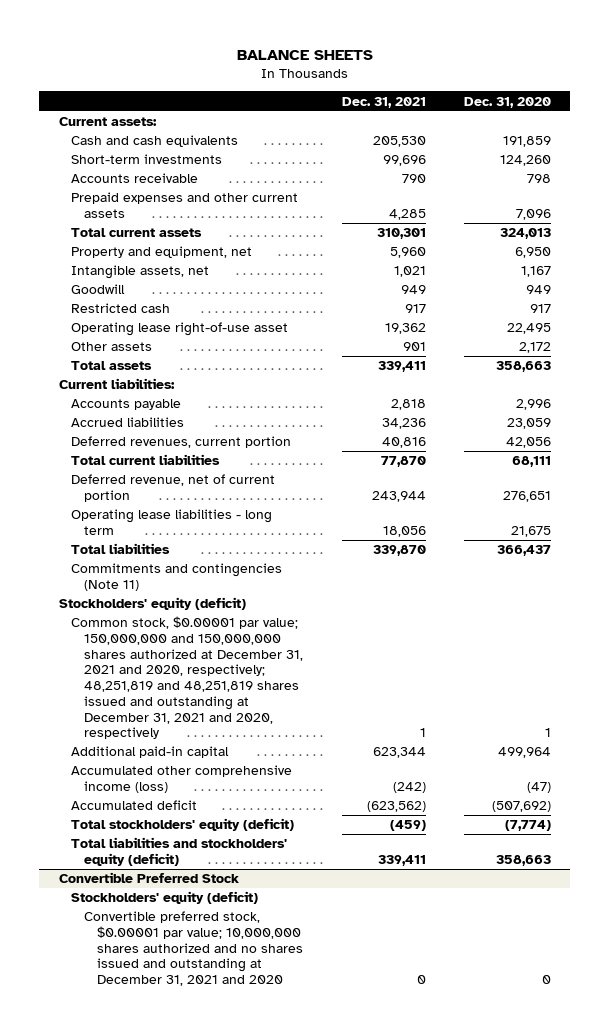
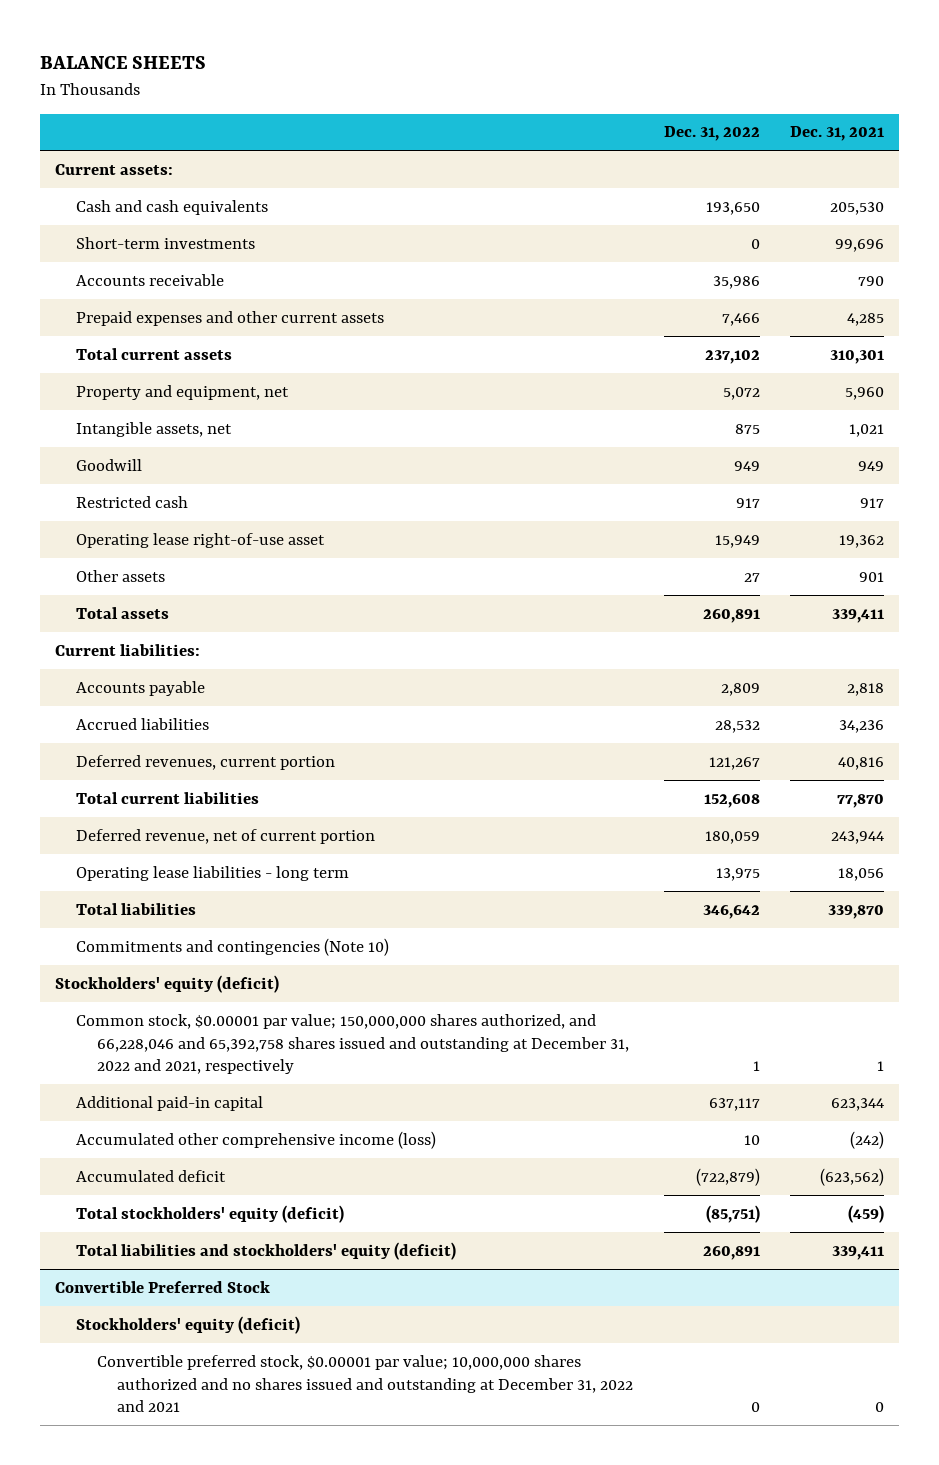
- | Dec. 31, 2021 | Dec. 31, 2020
+ | Dec. 31, 2022 | Dec. 31, 2021
- Commitments and contingencies (Note 11)
+ Commitments and contingencies (Note 10)
- Common stock, $0.00001 par value; 150,000,000 and 150,000,000 shares authorized at December 31, 2021 and 2020, respectively; 48,251,819 and 48,251,819 shares issued and outstanding at December 31, 2021 and 2020, respectively | 1 | 1
+ Common stock, $0.00001 par value; 150,000,000 shares authorized, and 66,228,046 and 65,392,758 shares issued and outstanding at December 31, 2022 and 2021, respectively | 1 | 1
@ Convertible Preferred Stock
- Convertible preferred stock, $0.00001 par value; 10,000,000 shares authorized and no shares issued and outstanding at December 31, 2021 and 2020 | 0 | 0
+ Convertible preferred stock, $0.00001 par value; 10,000,000 shares authorized and no shares issued and outstanding at December 31, 2022 and 2021 | 0 | 0

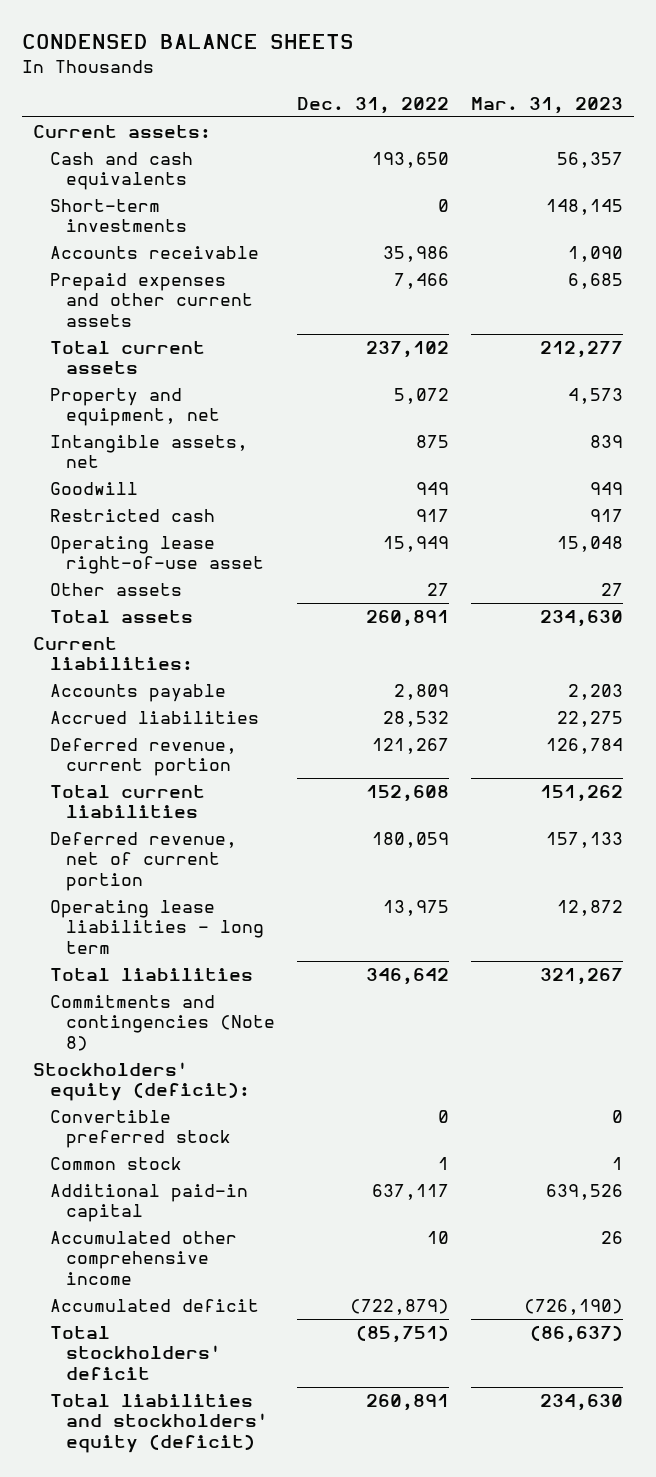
- BALANCE SHEETS
+ CONDENSED BALANCE SHEETS
- | Dec. 31, 2022 | Dec. 31, 2021
+ | Dec. 31, 2022 | Mar. 31, 2023
- Deferred revenues, current portion | 121,267 | 40,816
+ Deferred revenue, current portion | 121,267 | 126,784
- Commitments and contingencies (Note 10)
- Stockholders' equity (deficit)
- Common stock, $0.00001 par value; 150,000,000 shares authorized, and 66,228,046 and 65,392,758 shares issued and outstanding at December 31, 2022 and 2021, respectively | 1 | 1
+ Commitments and contingencies (Note 8)
+ Stockholders' equity (deficit):
+ Convertible preferred stock | 0 | 0
+ Common stock | 1 | 1
- Accumulated other comprehensive income (loss) | 10 | (242)
+ Accumulated other comprehensive income | 10 | 26
- Total stockholders' equity (deficit) | (85,751) | (459)
+ Total stockholders' deficit | (85,751) | (86,637)
- Convertible Preferred Stock
- Stockholders' equity (deficit)
- Convertible preferred stock, $0.00001 par value; 10,000,000 shares authorized and no shares issued and outstanding at December 31, 2022 and 2021 | 0 | 0

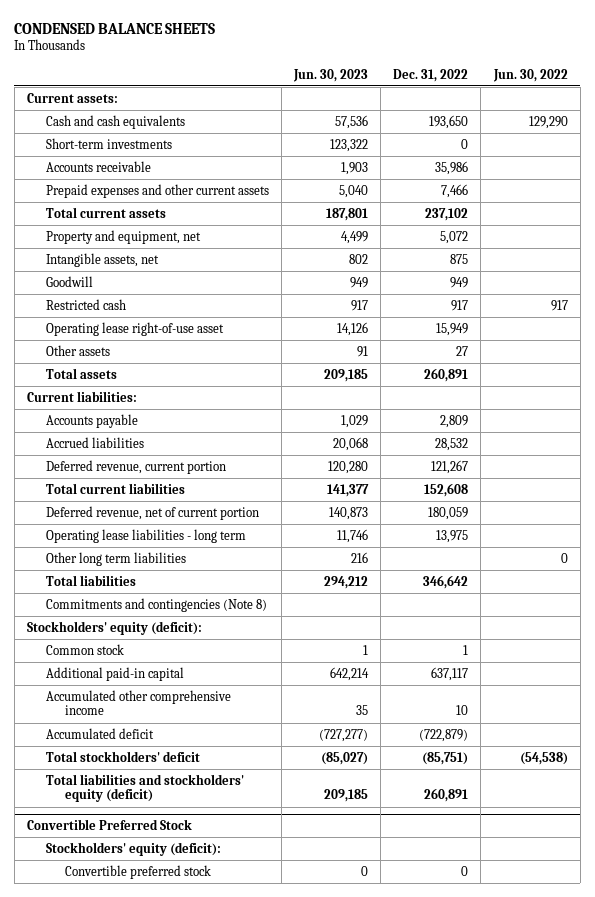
- | Dec. 31, 2022 | Mar. 31, 2023
+ | Jun. 30, 2023 | Dec. 31, 2022 | Jun. 30, 2022
+ Other long term liabilities | 216 | | 0
- Convertible preferred stock | 0 | 0
+ Convertible Preferred Stock
+ Stockholders' equity (deficit):
+ Convertible preferred stock | 0 | 0 |

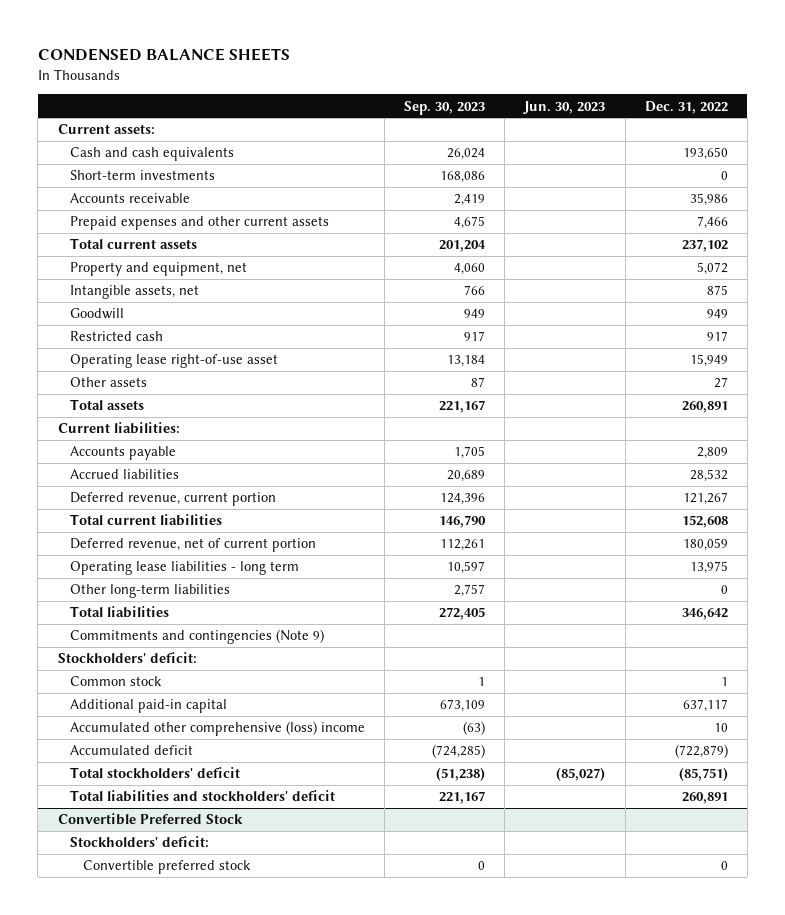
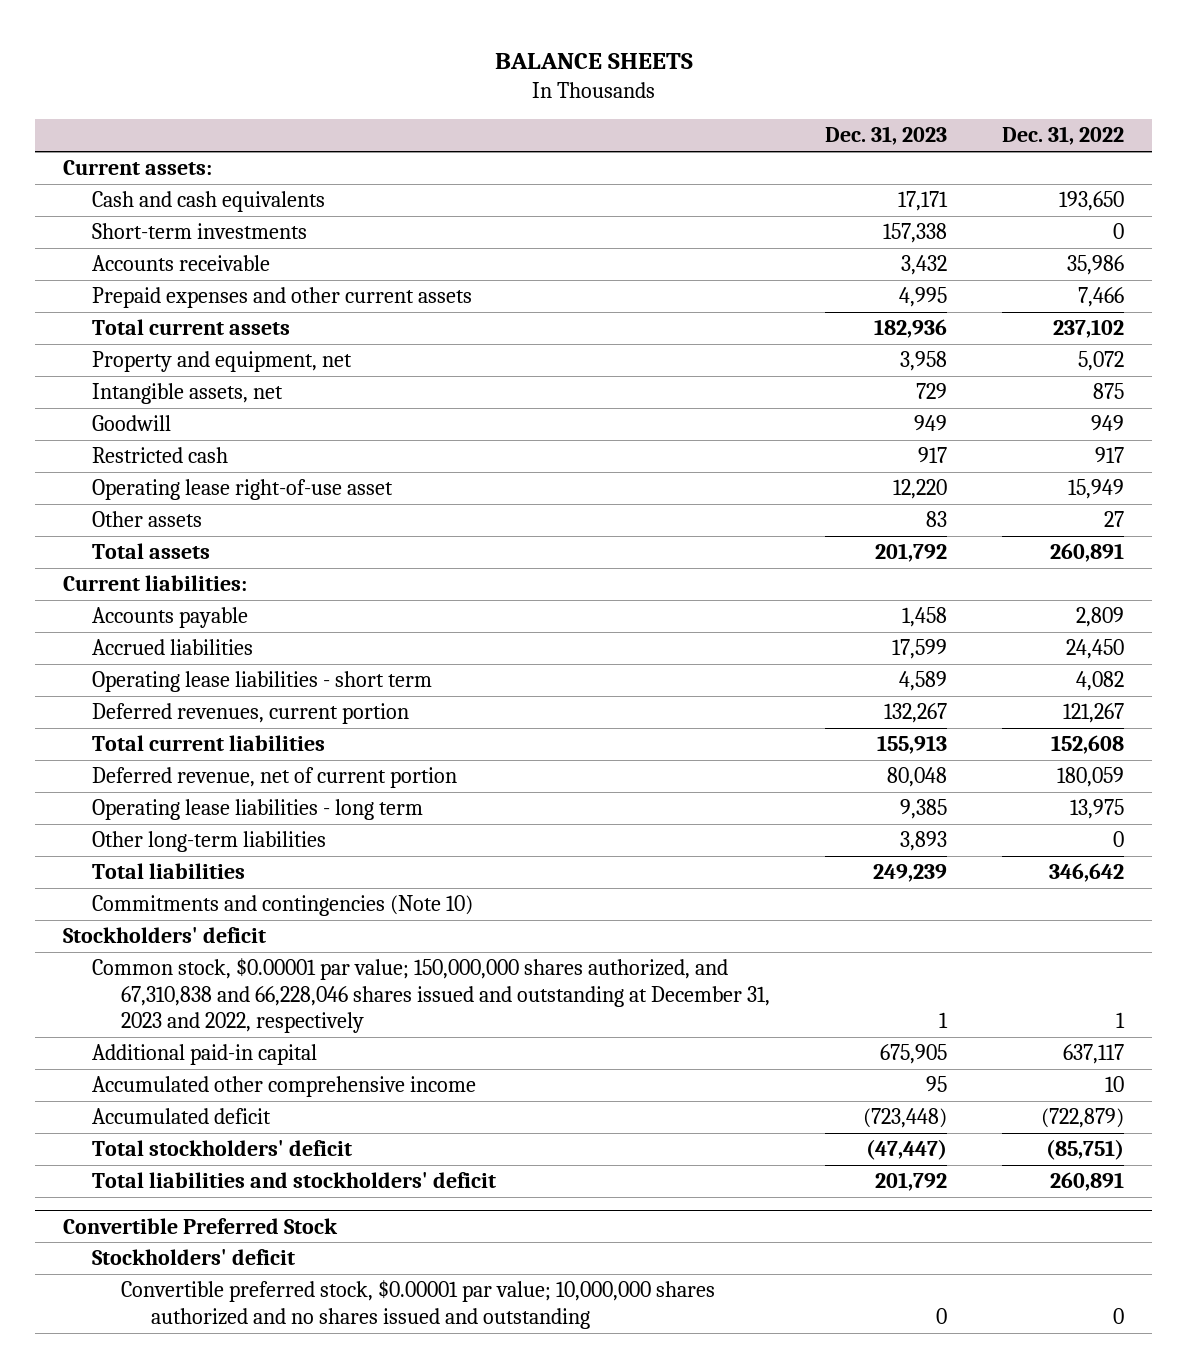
- CONDENSED BALANCE SHEETS
+ BALANCE SHEETS
- | Sep. 30, 2023 | Jun. 30, 2023 | Dec. 31, 2022
+ | Dec. 31, 2023 | Dec. 31, 2022
- Accrued liabilities | 20,689 | | 28,532
- Deferred revenue, current portion | 124,396 | | 121,267
+ Accrued liabilities | 17,599 | 24,450
+ Operating lease liabilities - short term | 4,589 | 4,082
+ Deferred revenues, current portion | 132,267 | 121,267
- Commitments and contingencies (Note 9)
- Stockholders' deficit:
- Common stock | 1 | | 1
+ Commitments and contingencies (Note 10)
+ Stockholders' deficit
+ Common stock, $0.00001 par value; 150,000,000 shares authorized, and 67,310,838 and 66,228,046 shares issued and outstanding at December 31, 2023 and 2022, respectively | 1 | 1
- Accumulated other comprehensive (loss) income | (63) | | 10
+ Accumulated other comprehensive income | 95 | 10
@ Convertible Preferred Stock
- Stockholders' deficit:
- Convertible preferred stock | 0 | | 0
+ Stockholders' deficit
+ Convertible preferred stock, $0.00001 par value; 10,000,000 shares authorized and no shares issued and outstanding | 0 | 0

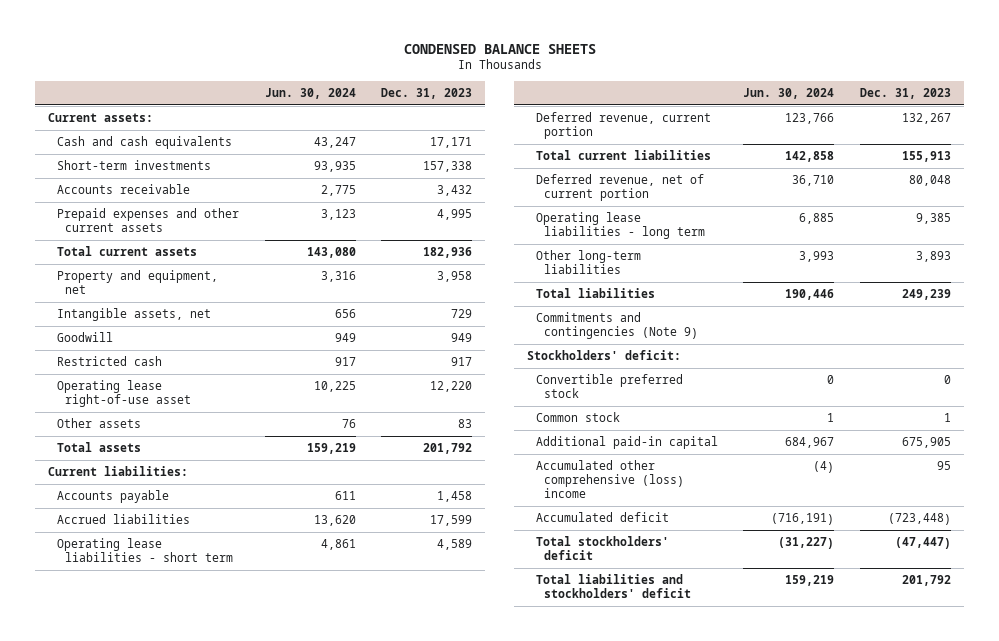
- BALANCE SHEETS
+ CONDENSED BALANCE SHEETS
- | Dec. 31, 2023 | Dec. 31, 2022
+ | Jun. 30, 2024 | Dec. 31, 2023
- Deferred revenues, current portion | 132,267 | 121,267
+ Deferred revenue, current portion | 123,766 | 132,267
- Commitments and contingencies (Note 10)
- Stockholders' deficit
- Common stock, $0.00001 par value; 150,000,000 shares authorized, and 67,310,838 and 66,228,046 shares issued and outstanding at December 31, 2023 and 2022, respectively | 1 | 1
+ Commitments and contingencies (Note 9)
+ Stockholders' deficit:
+ Convertible preferred stock | 0 | 0
+ Common stock | 1 | 1
- Accumulated other comprehensive income | 95 | 10
+ Accumulated other comprehensive (loss) income | (4) | 95
- Convertible Preferred Stock
- Stockholders' deficit
- Convertible preferred stock, $0.00001 par value; 10,000,000 shares authorized and no shares issued and outstanding | 0 | 0

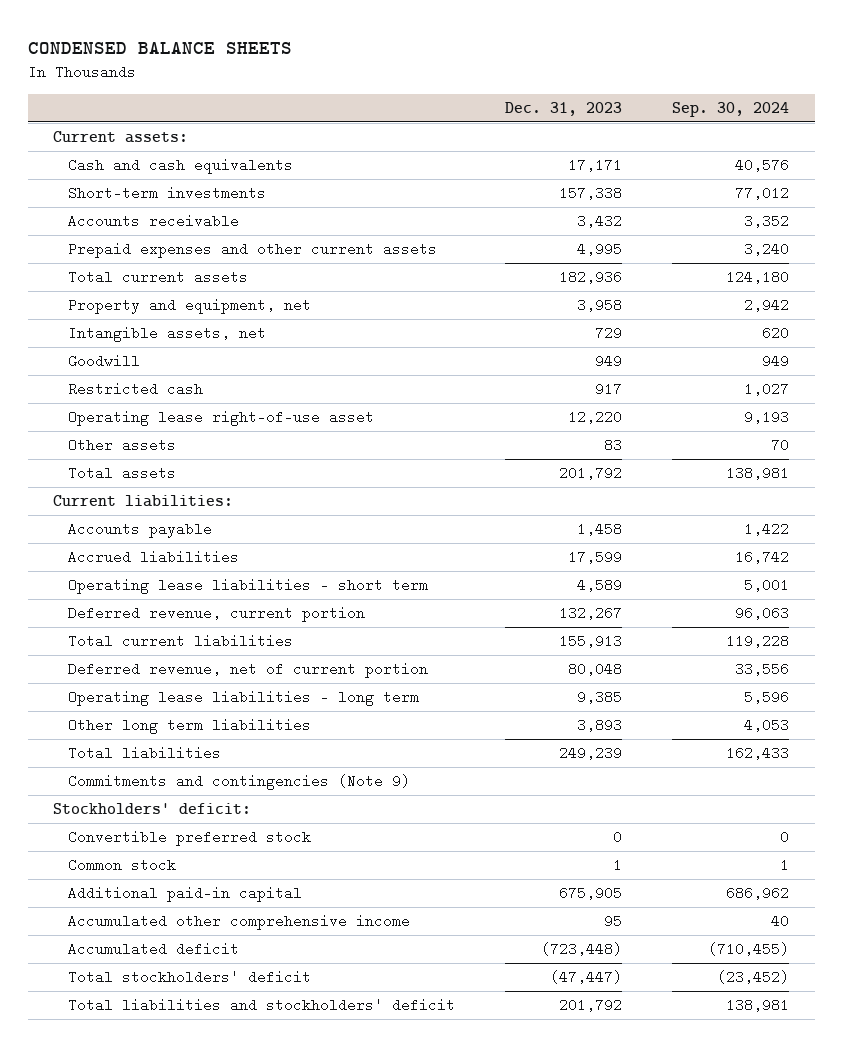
- | Jun. 30, 2024 | Dec. 31, 2023
+ | Dec. 31, 2023 | Sep. 30, 2024
- Other long-term liabilities | 3,993 | 3,893
+ Other long term liabilities | 3,893 | 4,053
- Accumulated other comprehensive (loss) income | (4) | 95
+ Accumulated other comprehensive income | 95 | 40

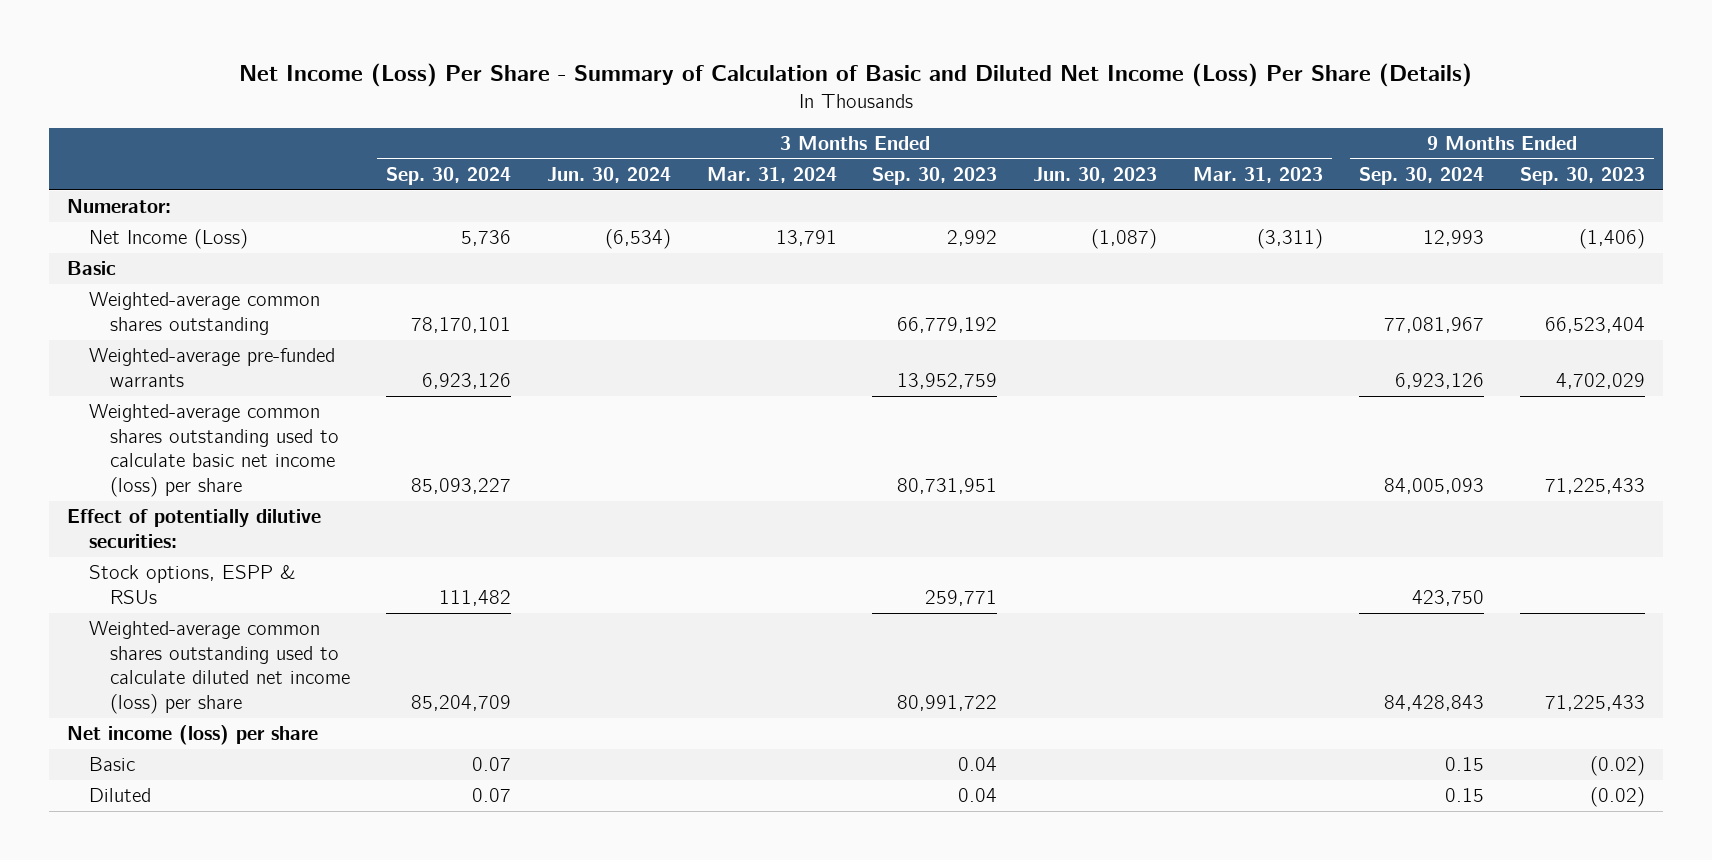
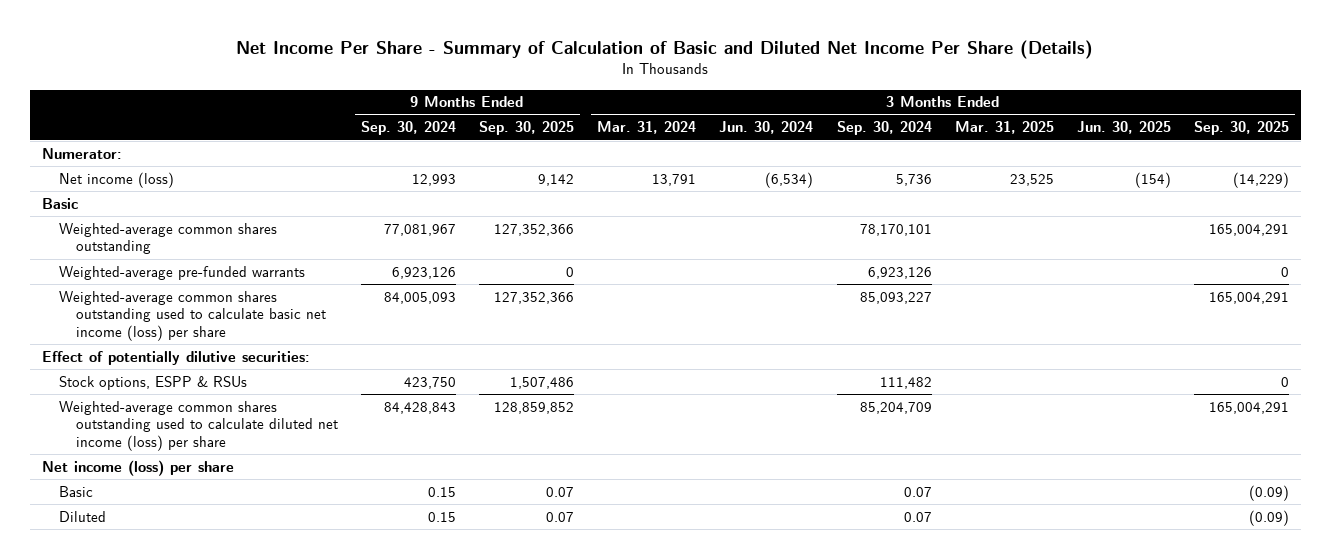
- Net Income (Loss) Per Share - Summary of Calculation of Basic and Diluted Net Income (Loss) Per Share (Details)
+ Net Income Per Share - Summary of Calculation of Basic and Diluted Net Income Per Share (Details)
- | 3 Months Ended Sep. 30, 2024 | 3 Months Ended Jun. 30, 2024 | 3 Months Ended Mar. 31, 2024 | 3 Months Ended Sep. 30, 2023 | 3 Months Ended Jun. 30, 2023 | 3 Months Ended Mar. 31, 2023 | 9 Months Ended Sep. 30, 2024 | 9 Months Ended Sep. 30, 2023
+ | 9 Months Ended Sep. 30, 2024 | 9 Months Ended Sep. 30, 2025 | 3 Months Ended Mar. 31, 2024 | 3 Months Ended Jun. 30, 2024 | 3 Months Ended Sep. 30, 2024 | 3 Months Ended Mar. 31, 2025 | 3 Months Ended Jun. 30, 2025 | 3 Months Ended Sep. 30, 2025
- Net Income (Loss) | 5,736 | (6,534) | 13,791 | 2,992 | (1,087) | (3,311) | 12,993 | (1,406)
+ Net income (loss) | 12,993 | 9,142 | 13,791 | (6,534) | 5,736 | 23,525 | (154) | (14,229)

